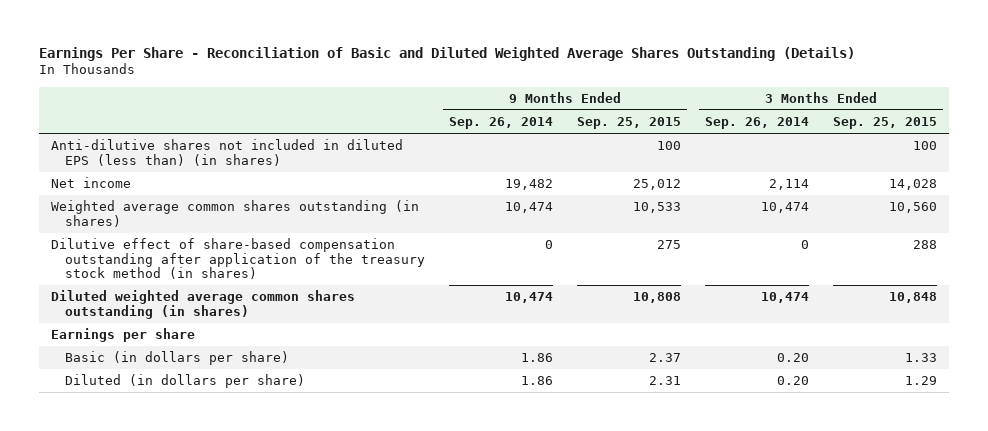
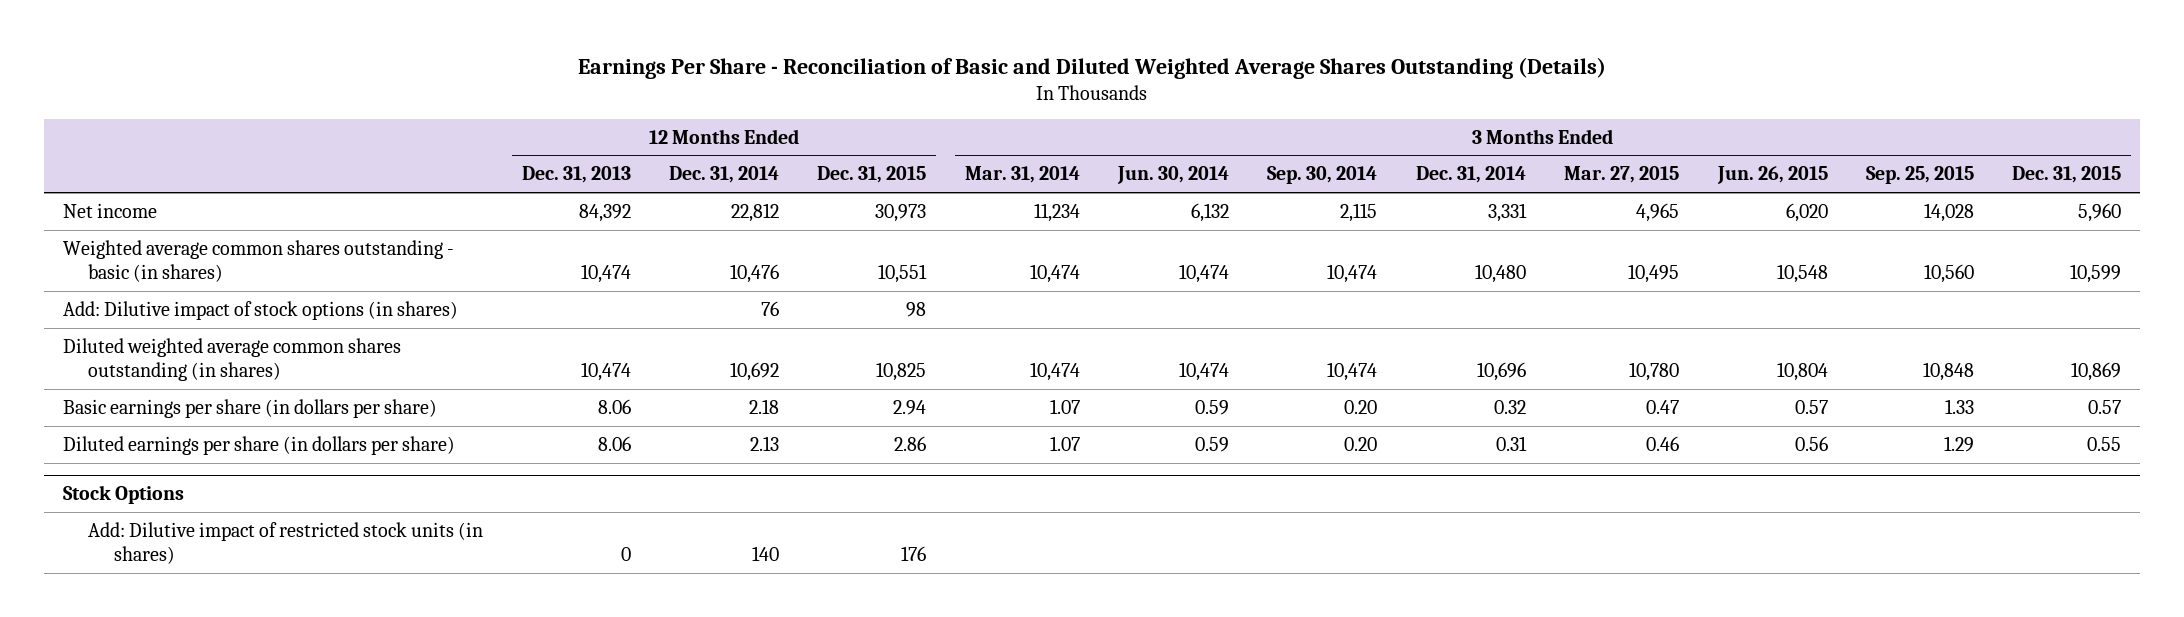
- | 9 Months Ended Sep. 26, 2014 | 9 Months Ended Sep. 25, 2015 | 3 Months Ended Sep. 26, 2014 | 3 Months Ended Sep. 25, 2015
+ | 12 Months Ended Dec. 31, 2013 | 12 Months Ended Dec. 31, 2014 | 12 Months Ended Dec. 31, 2015 | 3 Months Ended Mar. 31, 2014 | 3 Months Ended Jun. 30, 2014 | 3 Months Ended Sep. 30, 2014 | 3 Months Ended Dec. 31, 2014 | 3 Months Ended Mar. 27, 2015 | 3 Months Ended Jun. 26, 2015 | 3 Months Ended Sep. 25, 2015 | 3 Months Ended Dec. 31, 2015
- Anti-dilutive shares not included in diluted EPS (less than) (in shares) | | 100 | | 100
- Weighted average common shares outstanding (in shares) | 10,474 | 10,533 | 10,474 | 10,560
- Dilutive effect of share-based compensation outstanding after application of the treasury stock method (in shares) | 0 | 275 | 0 | 288
+ Weighted average common shares outstanding - basic (in shares) | 10,474 | 10,476 | 10,551 | 10,474 | 10,474 | 10,474 | 10,480 | 10,495 | 10,548 | 10,560 | 10,599
+ Add: Dilutive impact of stock options (in shares) | | 76 | 98 | | | | | | | |
- Earnings per share
- Basic (in dollars per share) | 1.86 | 2.37 | 0.20 | 1.33
- Diluted (in dollars per share) | 1.86 | 2.31 | 0.20 | 1.29
+ Basic earnings per share (in dollars per share) | 8.06 | 2.18 | 2.94 | 1.07 | 0.59 | 0.20 | 0.32 | 0.47 | 0.57 | 1.33 | 0.57
+ Diluted earnings per share (in dollars per share) | 8.06 | 2.13 | 2.86 | 1.07 | 0.59 | 0.20 | 0.31 | 0.46 | 0.56 | 1.29 | 0.55
+ Stock Options
+ Add: Dilutive impact of restricted stock units (in shares) | 0 | 140 | 176 | | | | | | | |

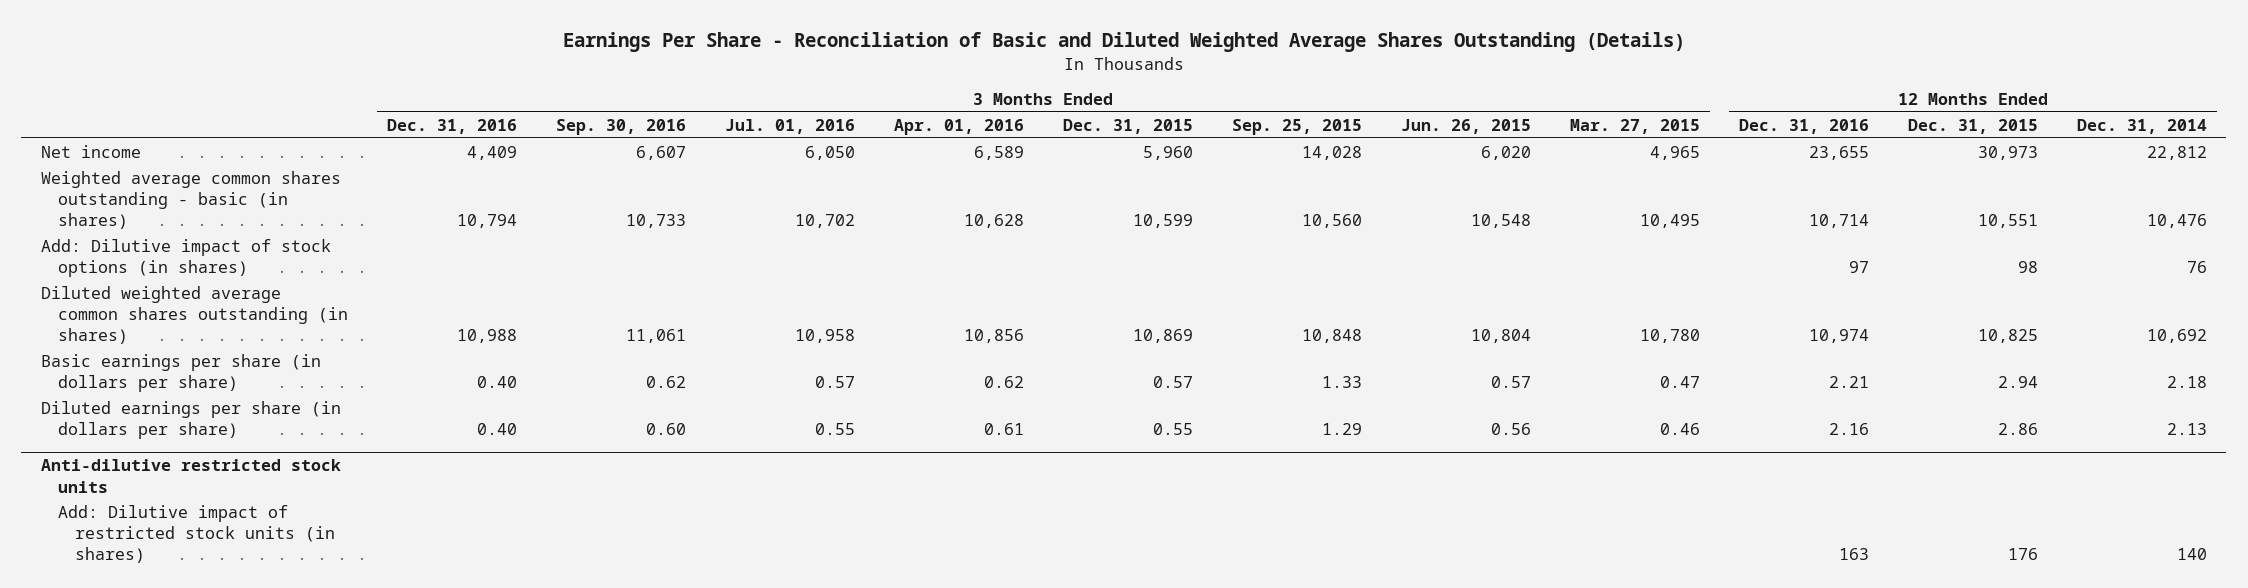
- | 12 Months Ended Dec. 31, 2013 | 12 Months Ended Dec. 31, 2014 | 12 Months Ended Dec. 31, 2015 | 3 Months Ended Mar. 31, 2014 | 3 Months Ended Jun. 30, 2014 | 3 Months Ended Sep. 30, 2014 | 3 Months Ended Dec. 31, 2014 | 3 Months Ended Mar. 27, 2015 | 3 Months Ended Jun. 26, 2015 | 3 Months Ended Sep. 25, 2015 | 3 Months Ended Dec. 31, 2015
+ | 3 Months Ended Dec. 31, 2016 | 3 Months Ended Sep. 30, 2016 | 3 Months Ended Jul. 01, 2016 | 3 Months Ended Apr. 01, 2016 | 3 Months Ended Dec. 31, 2015 | 3 Months Ended Sep. 25, 2015 | 3 Months Ended Jun. 26, 2015 | 3 Months Ended Mar. 27, 2015 | 12 Months Ended Dec. 31, 2016 | 12 Months Ended Dec. 31, 2015 | 12 Months Ended Dec. 31, 2014
- Stock Options
+ Anti-dilutive restricted stock units

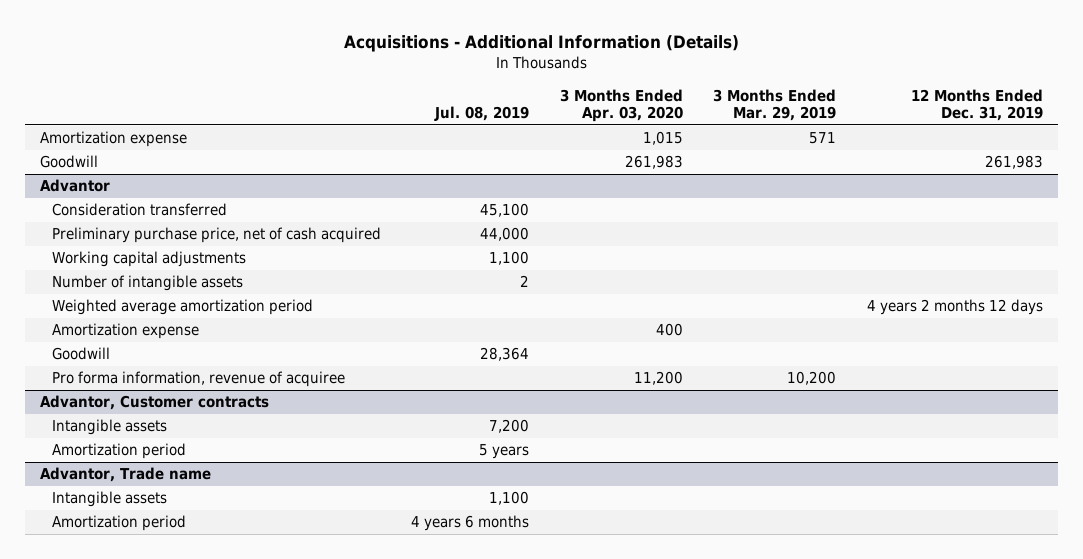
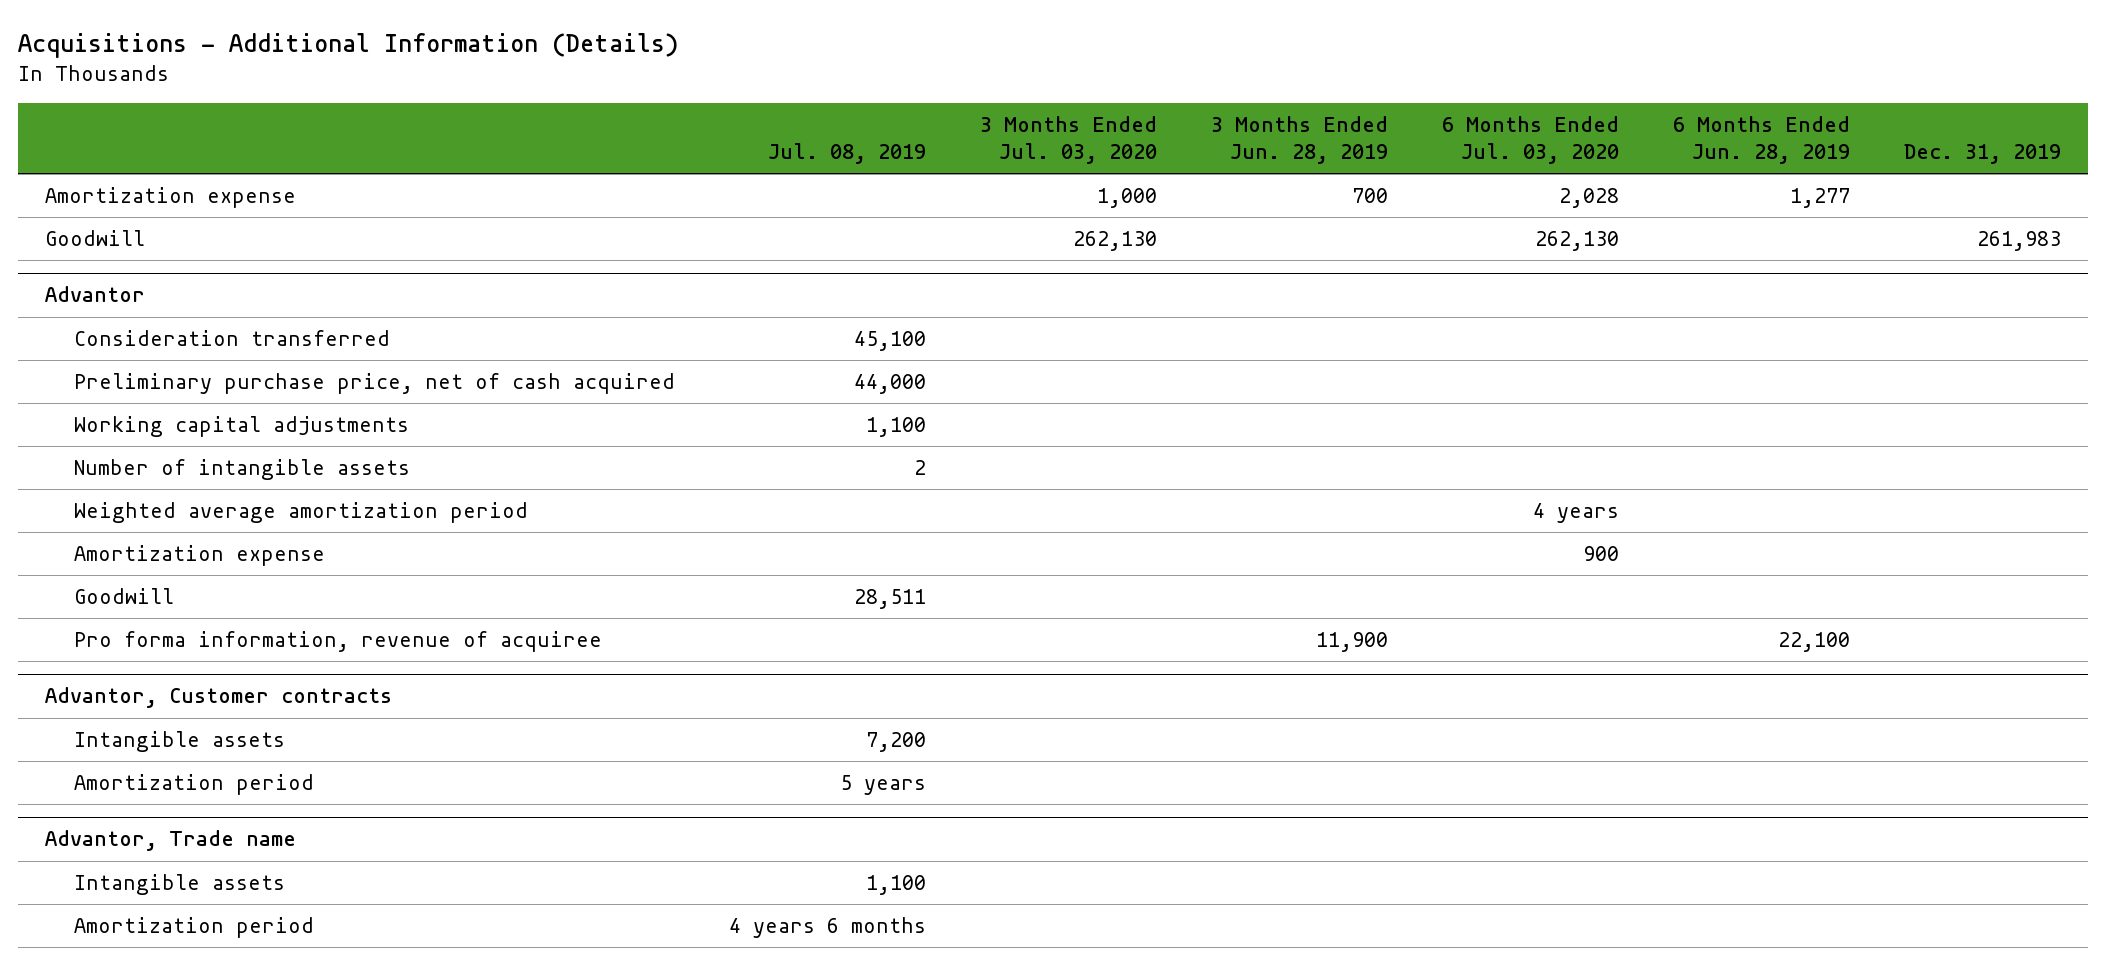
- | Jul. 08, 2019 | 3 Months Ended Apr. 03, 2020 | 3 Months Ended Mar. 29, 2019 | 12 Months Ended Dec. 31, 2019
+ | Jul. 08, 2019 | 3 Months Ended Jul. 03, 2020 | 3 Months Ended Jun. 28, 2019 | 6 Months Ended Jul. 03, 2020 | 6 Months Ended Jun. 28, 2019 | Dec. 31, 2019
@ Advantor
- Goodwill | 28,364 | | |
+ Goodwill | 28,511 | | | | |

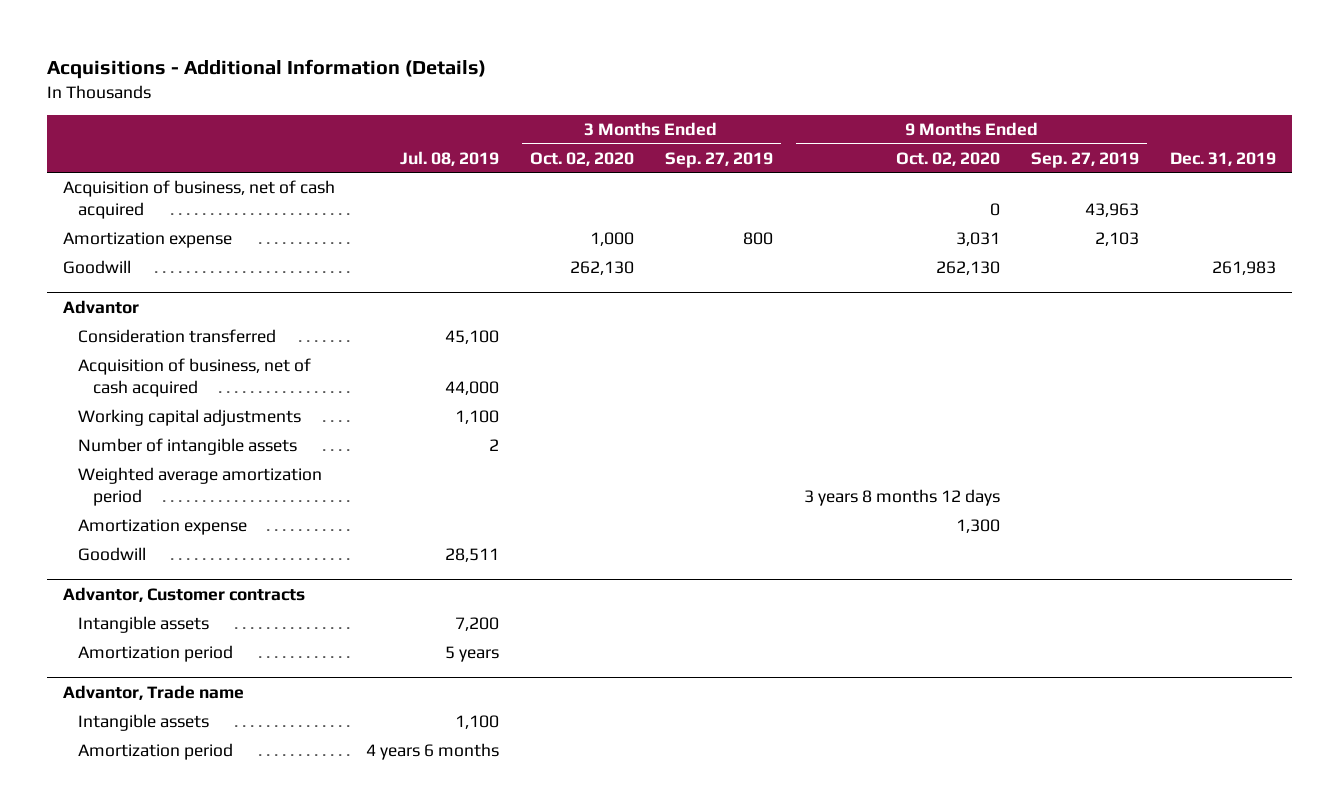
- | Jul. 08, 2019 | 3 Months Ended Jul. 03, 2020 | 3 Months Ended Jun. 28, 2019 | 6 Months Ended Jul. 03, 2020 | 6 Months Ended Jun. 28, 2019 | Dec. 31, 2019
+ | Jul. 08, 2019 | 3 Months Ended Oct. 02, 2020 | 3 Months Ended Sep. 27, 2019 | 9 Months Ended Oct. 02, 2020 | 9 Months Ended Sep. 27, 2019 | Dec. 31, 2019
+ Acquisition of business, net of cash acquired | | | | 0 | 43,963 |
@ Advantor
- Preliminary purchase price, net of cash acquired | 44,000 | | | | |
+ Acquisition of business, net of cash acquired | 44,000 | | | | |
- Pro forma information, revenue of acquiree | | | 11,900 | | 22,100 |

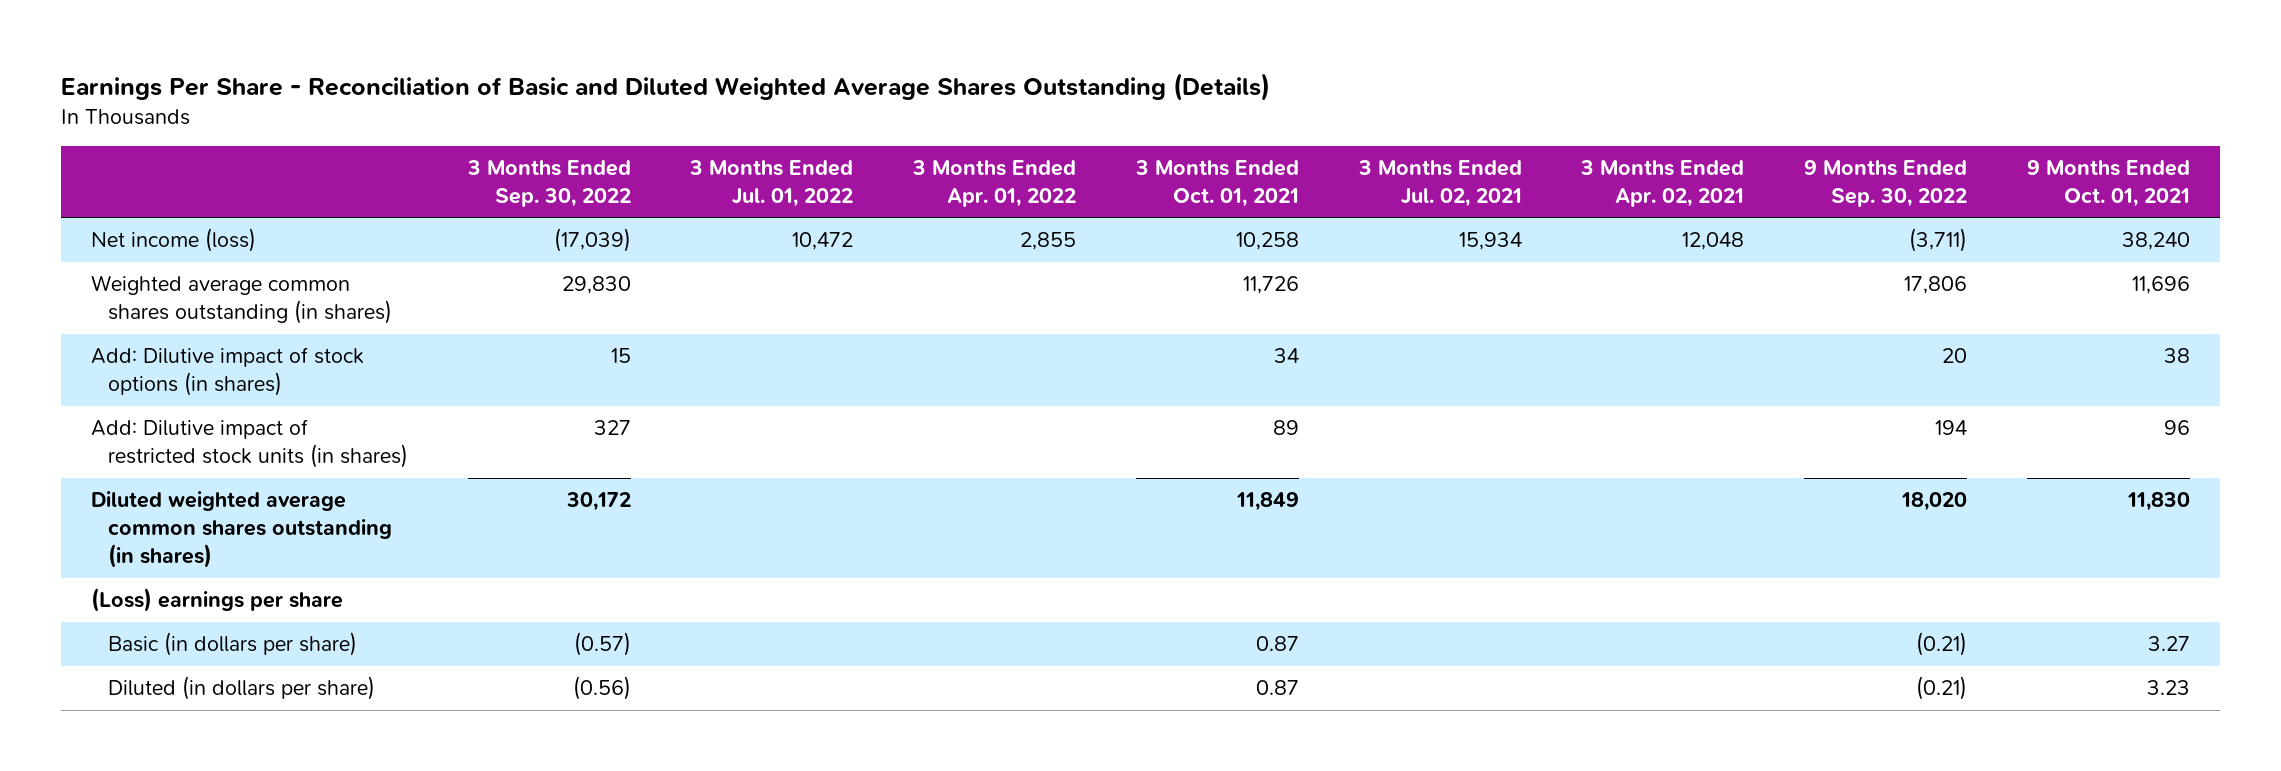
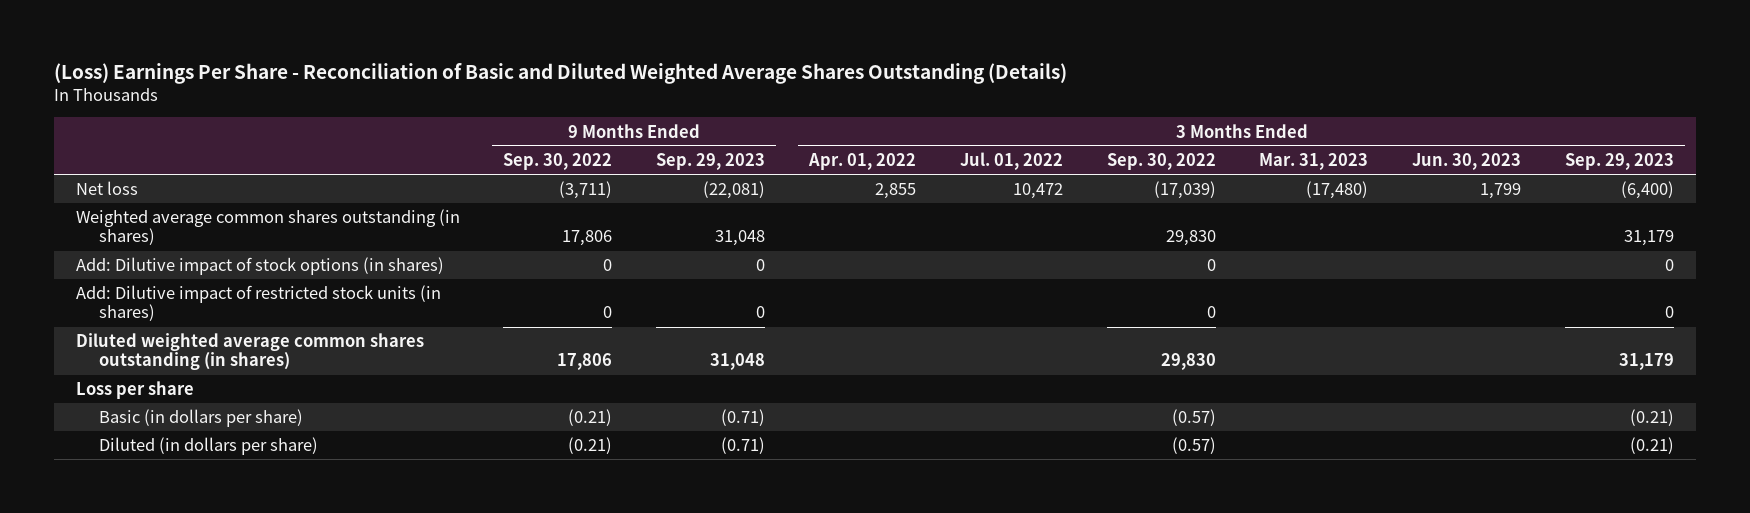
- Earnings Per Share - Reconciliation of Basic and Diluted Weighted Average Shares Outstanding (Details)
+ (Loss) Earnings Per Share - Reconciliation of Basic and Diluted Weighted Average Shares Outstanding (Details)
- | 3 Months Ended Sep. 30, 2022 | 3 Months Ended Jul. 01, 2022 | 3 Months Ended Apr. 01, 2022 | 3 Months Ended Oct. 01, 2021 | 3 Months Ended Jul. 02, 2021 | 3 Months Ended Apr. 02, 2021 | 9 Months Ended Sep. 30, 2022 | 9 Months Ended Oct. 01, 2021
+ | 9 Months Ended Sep. 30, 2022 | 9 Months Ended Sep. 29, 2023 | 3 Months Ended Apr. 01, 2022 | 3 Months Ended Jul. 01, 2022 | 3 Months Ended Sep. 30, 2022 | 3 Months Ended Mar. 31, 2023 | 3 Months Ended Jun. 30, 2023 | 3 Months Ended Sep. 29, 2023
- Net income (loss) | (17,039) | 10,472 | 2,855 | 10,258 | 15,934 | 12,048 | (3,711) | 38,240
+ Net loss | (3,711) | (22,081) | 2,855 | 10,472 | (17,039) | (17,480) | 1,799 | (6,400)
- Add: Dilutive impact of stock options (in shares) | 15 | | | 34 | | | 20 | 38
- Add: Dilutive impact of restricted stock units (in shares) | 327 | | | 89 | | | 194 | 96
- Diluted weighted average common shares outstanding (in shares) | 30,172 | | | 11,849 | | | 18,020 | 11,830
- (Loss) earnings per share
+ Add: Dilutive impact of stock options (in shares) | 0 | 0 | | | 0 | | | 0
+ Add: Dilutive impact of restricted stock units (in shares) | 0 | 0 | | | 0 | | | 0
+ Diluted weighted average common shares outstanding (in shares) | 17,806 | 31,048 | | | 29,830 | | | 31,179
+ Loss per share
- Diluted (in dollars per share) | (0.56) | | | 0.87 | | | (0.21) | 3.23
+ Diluted (in dollars per share) | (0.21) | (0.71) | | | (0.57) | | | (0.21)

